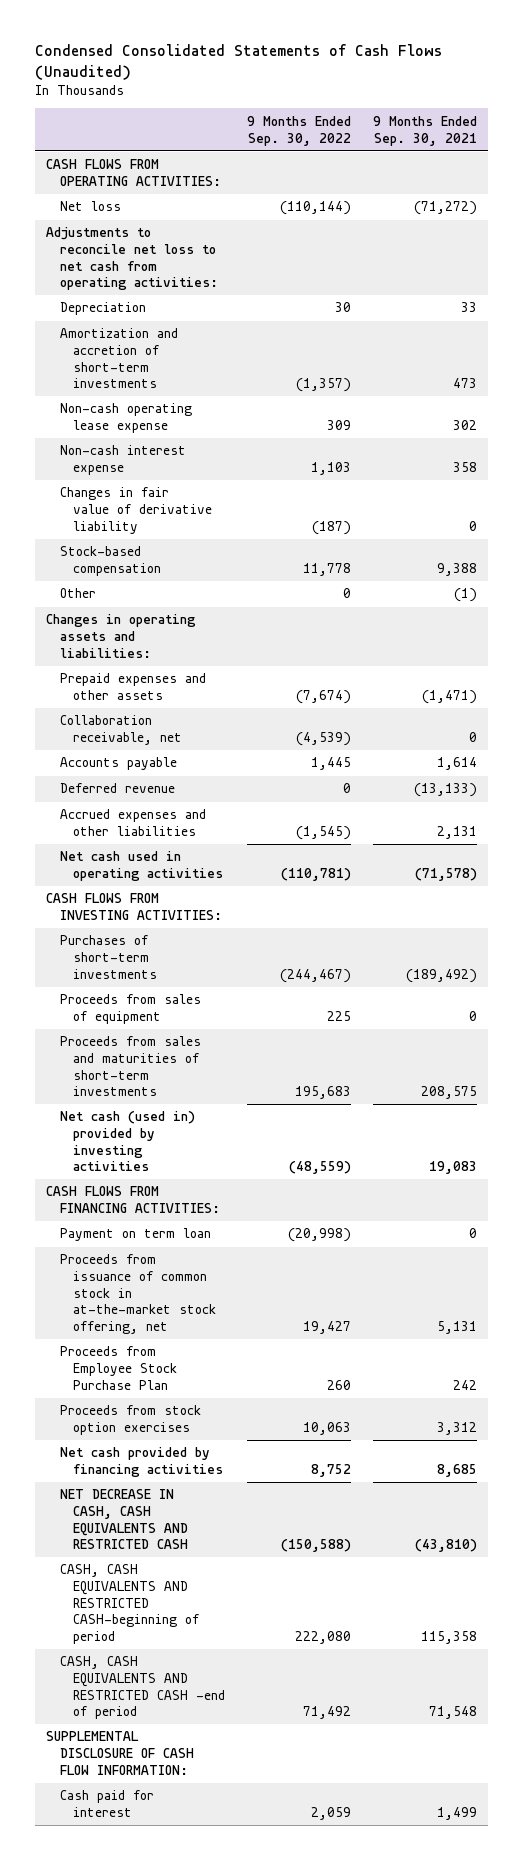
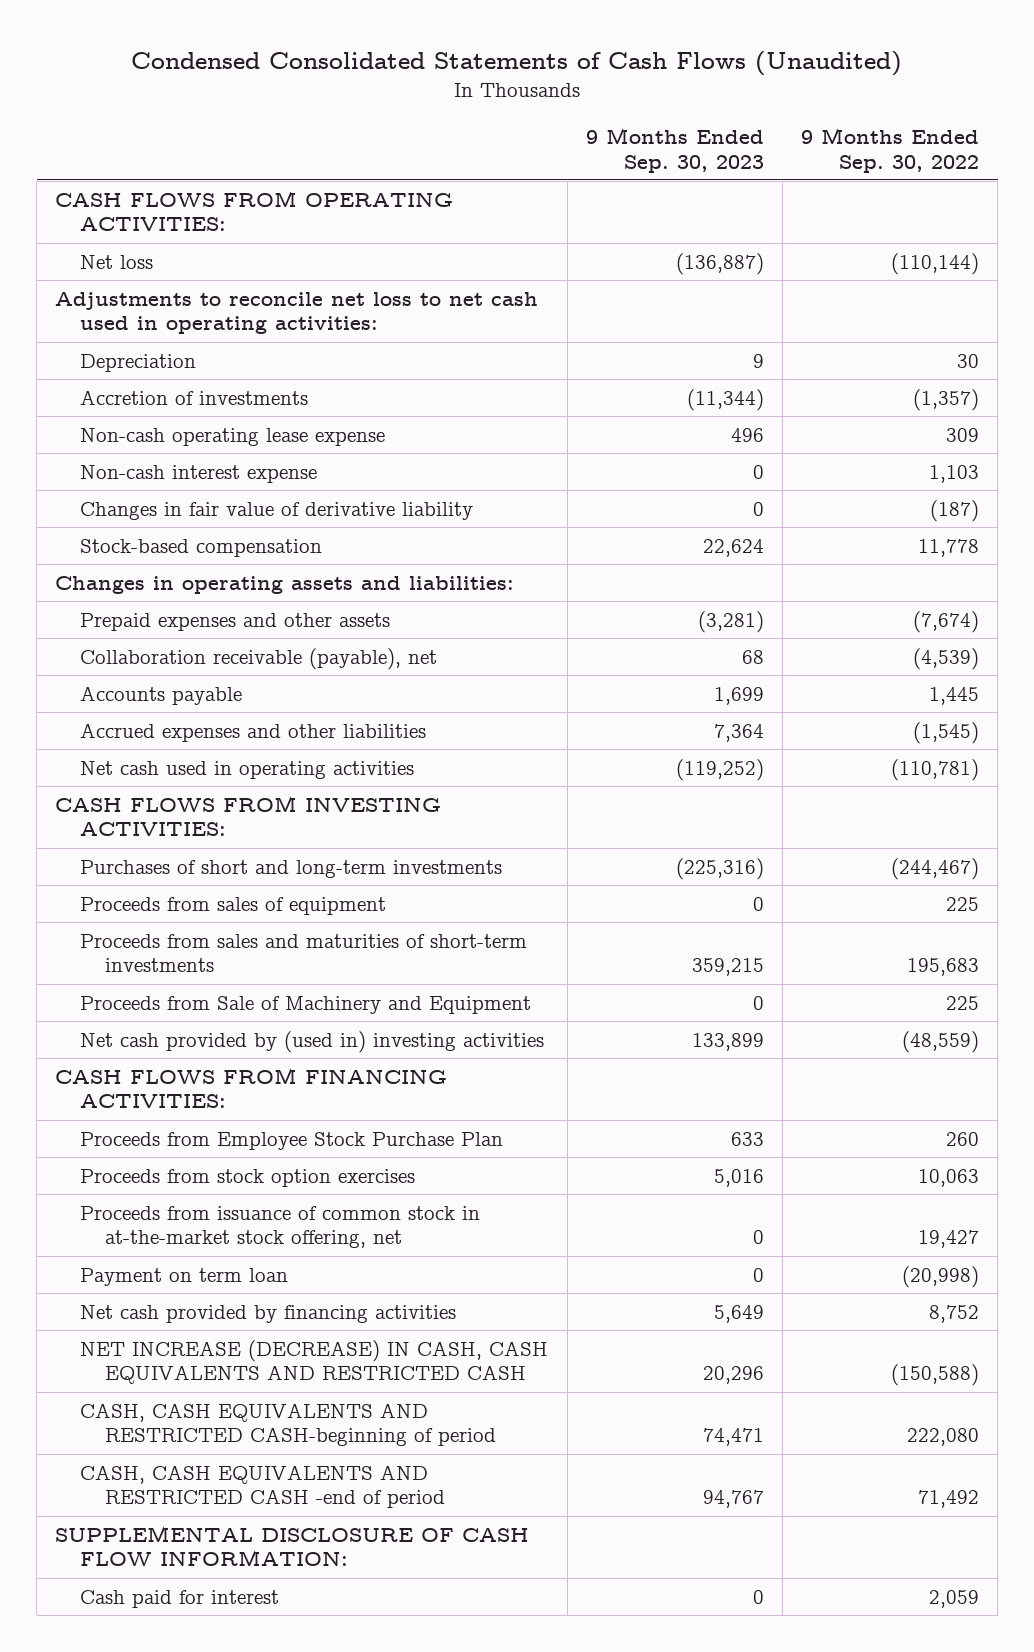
- | 9 Months Ended Sep. 30, 2022 | 9 Months Ended Sep. 30, 2021
+ | 9 Months Ended Sep. 30, 2023 | 9 Months Ended Sep. 30, 2022
- Adjustments to reconcile net loss to net cash from operating activities:
+ Adjustments to reconcile net loss to net cash used in operating activities:
- Amortization and accretion of short-term investments | (1,357) | 473
+ Accretion of investments | (11,344) | (1,357)
- Other | 0 | (1)
- Collaboration receivable, net | (4,539) | 0
+ Collaboration receivable (payable), net | 68 | (4,539)
- Deferred revenue | 0 | (13,133)
- Purchases of short-term investments | (244,467) | (189,492)
+ Purchases of short and long-term investments | (225,316) | (244,467)
- Net cash (used in) provided by investing activities | (48,559) | 19,083
+ Proceeds from Sale of Machinery and Equipment | 0 | 225
+ Net cash provided by (used in) investing activities | 133,899 | (48,559)
moved down: Proceeds from issuance of common stock in at-the-market stock offering, net | 0 | 19,427
moved down: Payment on term loan | 0 | (20,998)
- NET DECREASE IN CASH, CASH EQUIVALENTS AND RESTRICTED CASH | (150,588) | (43,810)
+ NET INCREASE (DECREASE) IN CASH, CASH EQUIVALENTS AND RESTRICTED CASH | 20,296 | (150,588)

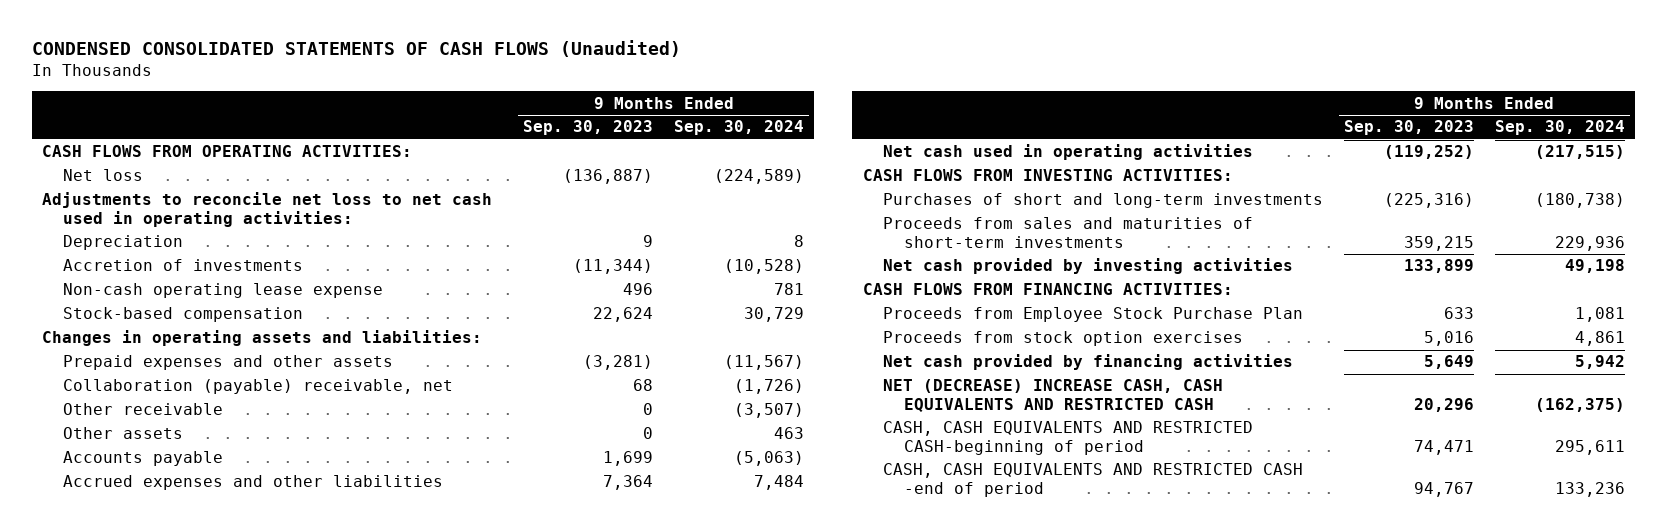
- Condensed Consolidated Statements of Cash Flows (Unaudited)
+ CONDENSED CONSOLIDATED STATEMENTS OF CASH FLOWS (Unaudited)
- | 9 Months Ended Sep. 30, 2023 | 9 Months Ended Sep. 30, 2022
+ | 9 Months Ended Sep. 30, 2023 | 9 Months Ended Sep. 30, 2024
- Non-cash interest expense | 0 | 1,103
- Changes in fair value of derivative liability | 0 | (187)
- Collaboration receivable (payable), net | 68 | (4,539)
+ Collaboration (payable) receivable, net | 68 | (1,726)
+ Other receivable | 0 | (3,507)
+ Other assets | 0 | 463
- Proceeds from sales of equipment | 0 | 225
- Proceeds from Sale of Machinery and Equipment | 0 | 225
- Net cash provided by (used in) investing activities | 133,899 | (48,559)
+ Net cash provided by investing activities | 133,899 | 49,198
- Proceeds from issuance of common stock in at-the-market stock offering, net | 0 | 19,427
- Payment on term loan | 0 | (20,998)
- NET INCREASE (DECREASE) IN CASH, CASH EQUIVALENTS AND RESTRICTED CASH | 20,296 | (150,588)
+ NET (DECREASE) INCREASE CASH, CASH EQUIVALENTS AND RESTRICTED CASH | 20,296 | (162,375)
- SUPPLEMENTAL DISCLOSURE OF CASH FLOW INFORMATION:
- Cash paid for interest | 0 | 2,059

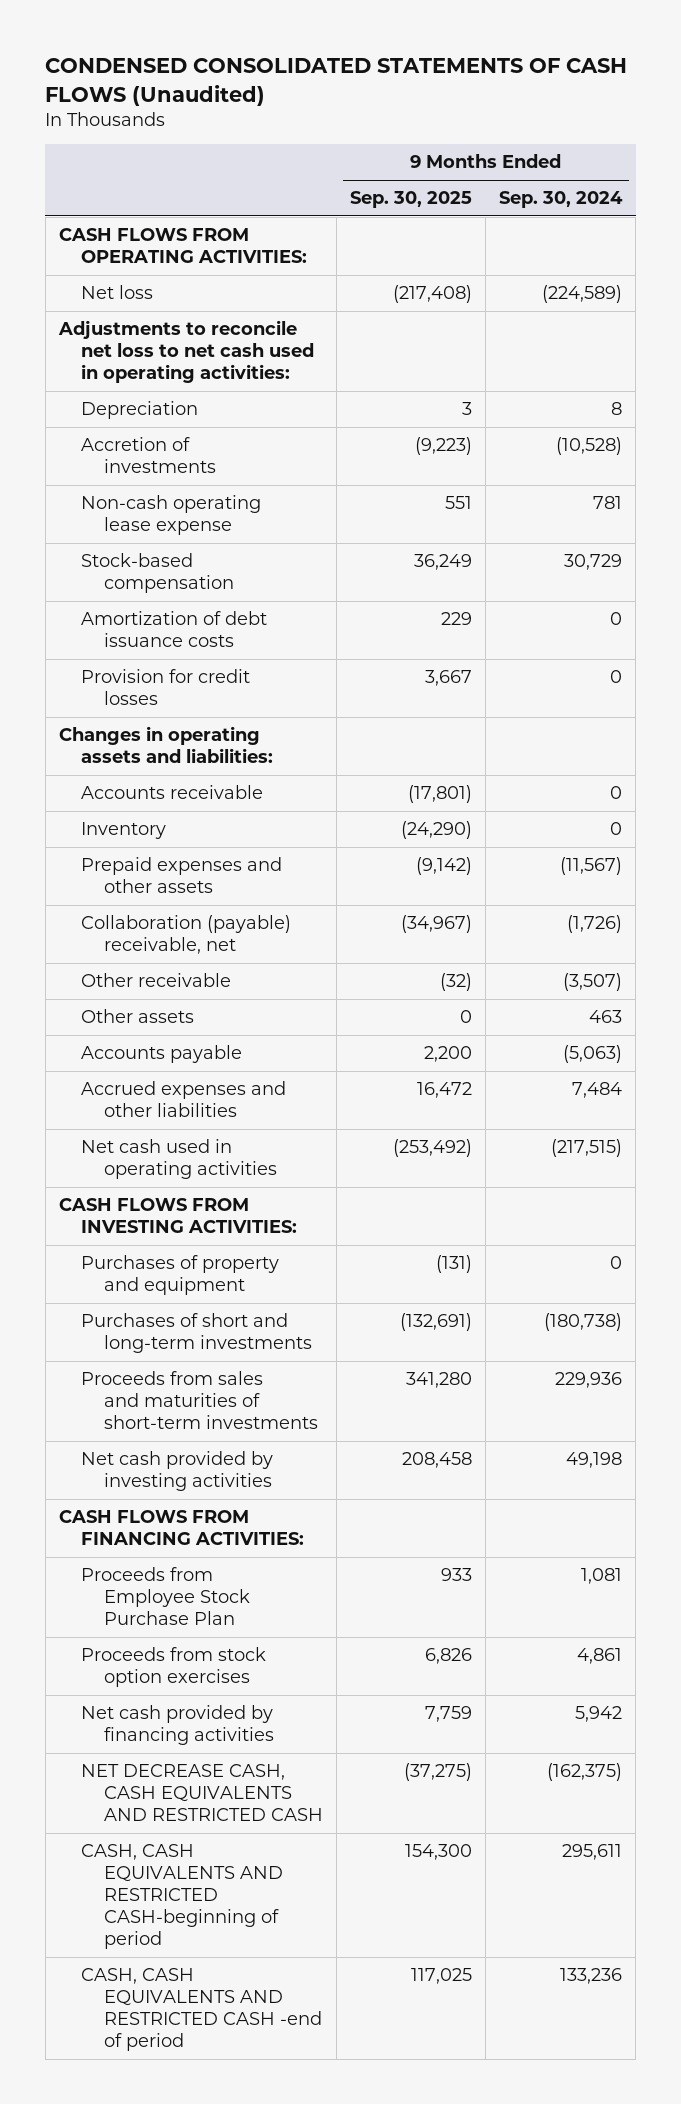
- | 9 Months Ended Sep. 30, 2023 | 9 Months Ended Sep. 30, 2024
+ | 9 Months Ended Sep. 30, 2025 | 9 Months Ended Sep. 30, 2024
+ Amortization of debt issuance costs | 229 | 0
+ Provision for credit losses | 3,667 | 0
+ Accounts receivable | (17,801) | 0
+ Inventory | (24,290) | 0
+ Purchases of property and equipment | (131) | 0
- NET (DECREASE) INCREASE CASH, CASH EQUIVALENTS AND RESTRICTED CASH | 20,296 | (162,375)
+ NET DECREASE CASH, CASH EQUIVALENTS AND RESTRICTED CASH | (37,275) | (162,375)

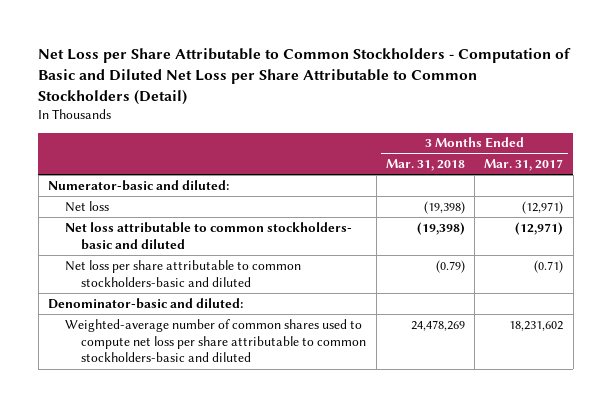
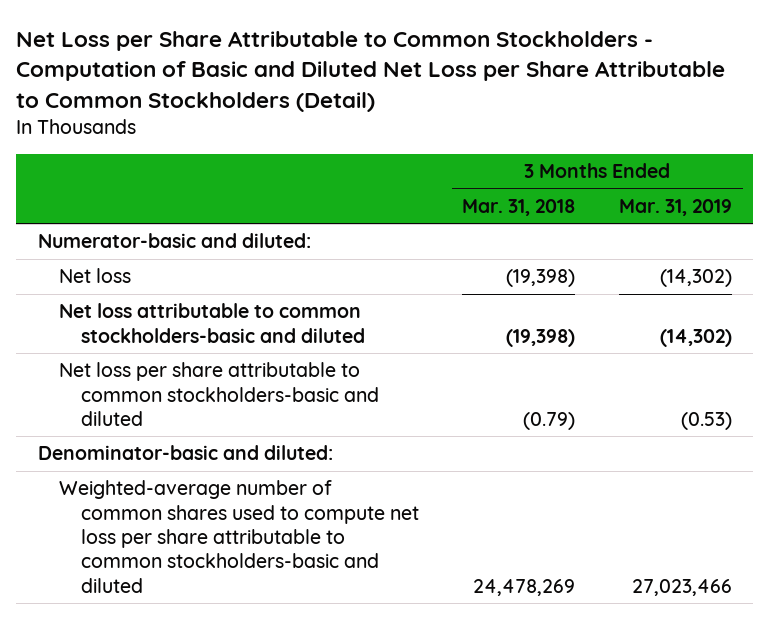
- | 3 Months Ended Mar. 31, 2018 | 3 Months Ended Mar. 31, 2017
+ | 3 Months Ended Mar. 31, 2018 | 3 Months Ended Mar. 31, 2019
- Net loss attributable to common stockholders- basic and diluted | (19,398) | (12,971)
+ Net loss attributable to common stockholders-basic and diluted | (19,398) | (14,302)

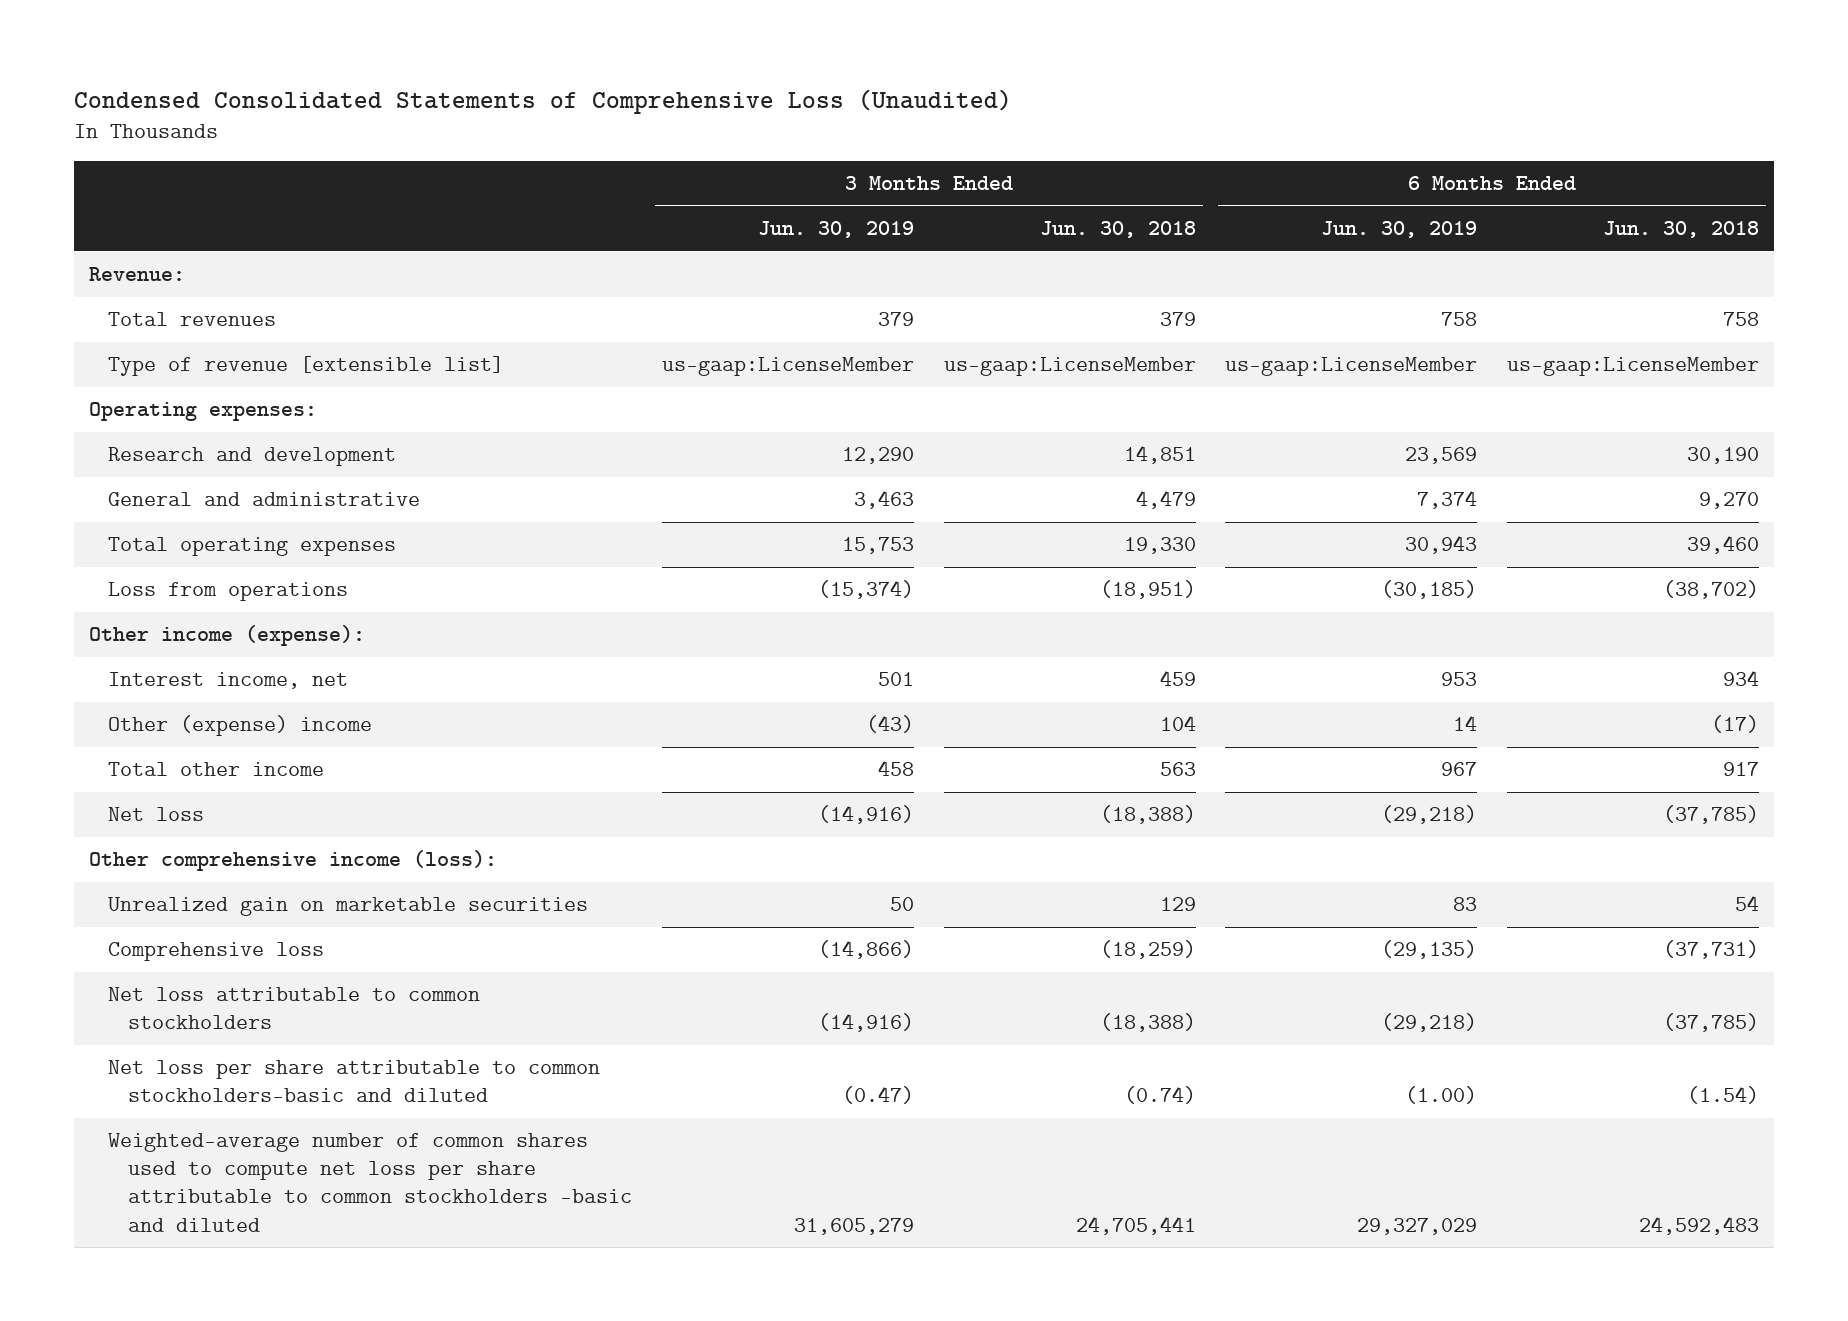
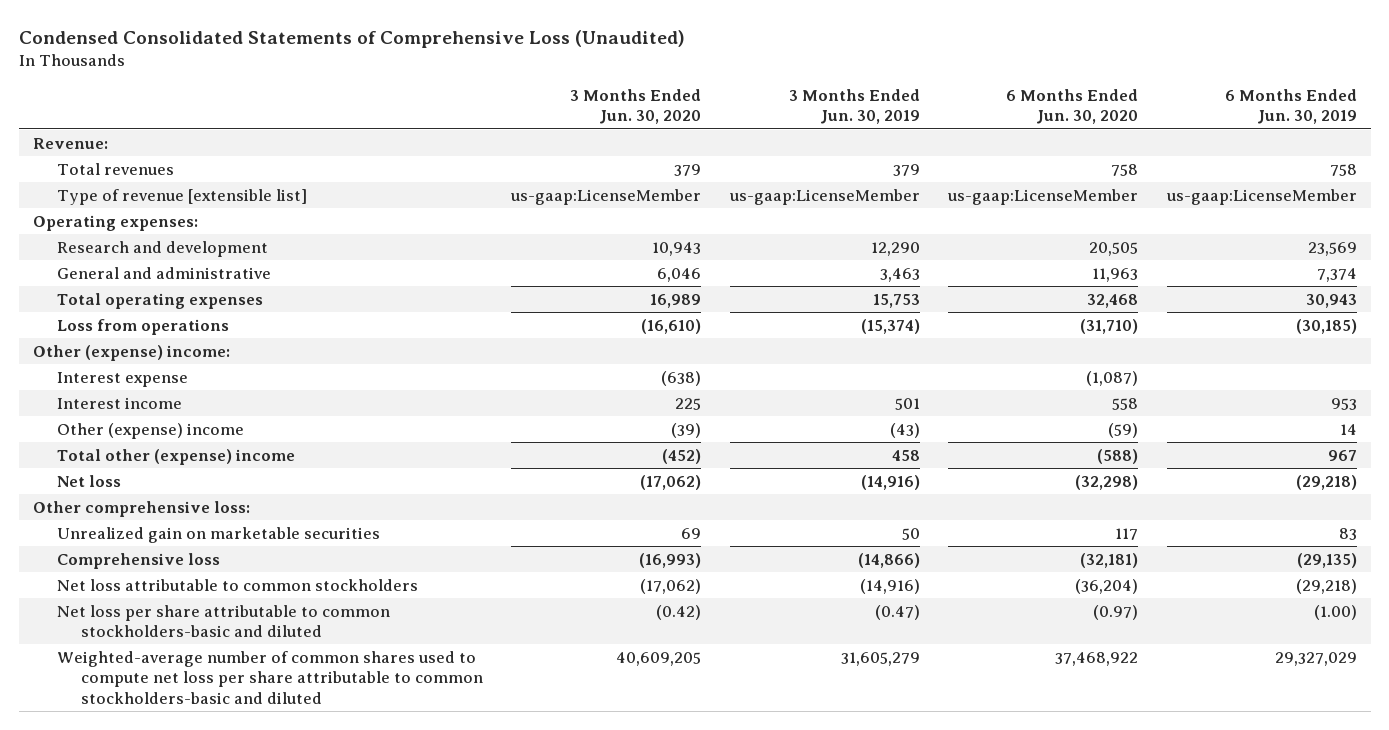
- | 3 Months Ended Jun. 30, 2019 | 3 Months Ended Jun. 30, 2018 | 6 Months Ended Jun. 30, 2019 | 6 Months Ended Jun. 30, 2018
+ | 3 Months Ended Jun. 30, 2020 | 3 Months Ended Jun. 30, 2019 | 6 Months Ended Jun. 30, 2020 | 6 Months Ended Jun. 30, 2019
- Other income (expense):
- Interest income, net | 501 | 459 | 953 | 934
+ Other (expense) income:
+ Interest expense | (638) | | (1,087) |
+ Interest income | 225 | 501 | 558 | 953
- Total other income | 458 | 563 | 967 | 917
+ Total other (expense) income | (452) | 458 | (588) | 967
- Other comprehensive income (loss):
+ Other comprehensive loss:
- Weighted-average number of common shares used to compute net loss per share attributable to common stockholders -basic and diluted | 31,605,279 | 24,705,441 | 29,327,029 | 24,592,483
+ Weighted-average number of common shares used to compute net loss per share attributable to common stockholders-basic and diluted | 40,609,205 | 31,605,279 | 37,468,922 | 29,327,029

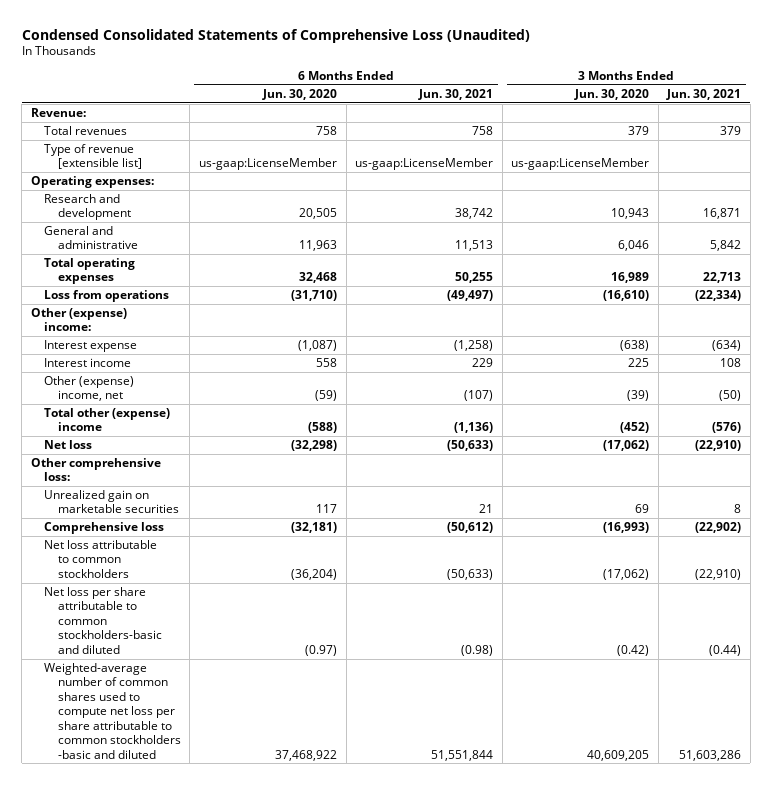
- | 3 Months Ended Jun. 30, 2020 | 3 Months Ended Jun. 30, 2019 | 6 Months Ended Jun. 30, 2020 | 6 Months Ended Jun. 30, 2019
+ | 6 Months Ended Jun. 30, 2020 | 6 Months Ended Jun. 30, 2021 | 3 Months Ended Jun. 30, 2020 | 3 Months Ended Jun. 30, 2021
- Other (expense) income | (39) | (43) | (59) | 14
+ Other (expense) income, net | (59) | (107) | (39) | (50)
- Weighted-average number of common shares used to compute net loss per share attributable to common stockholders-basic and diluted | 40,609,205 | 31,605,279 | 37,468,922 | 29,327,029
+ Weighted-average number of common shares used to compute net loss per share attributable to common stockholders -basic and diluted | 37,468,922 | 51,551,844 | 40,609,205 | 51,603,286

